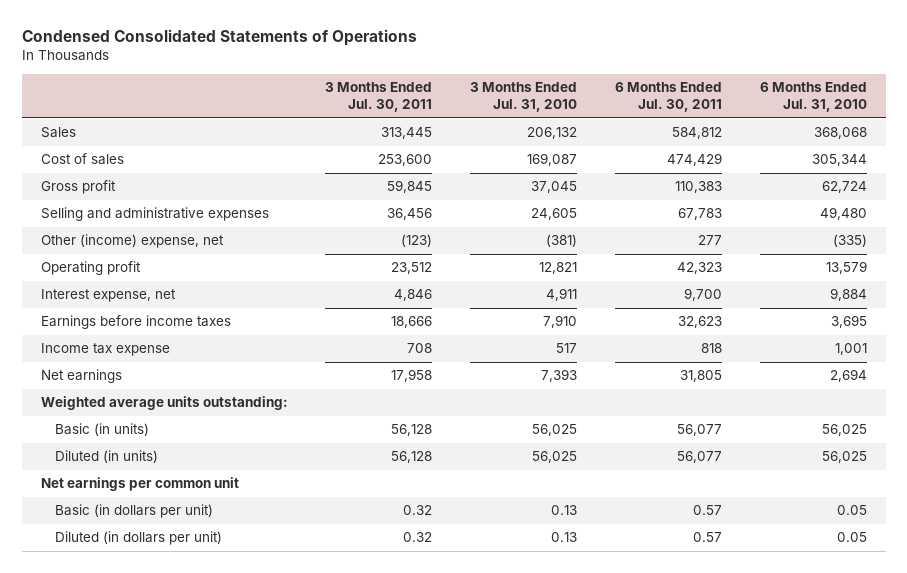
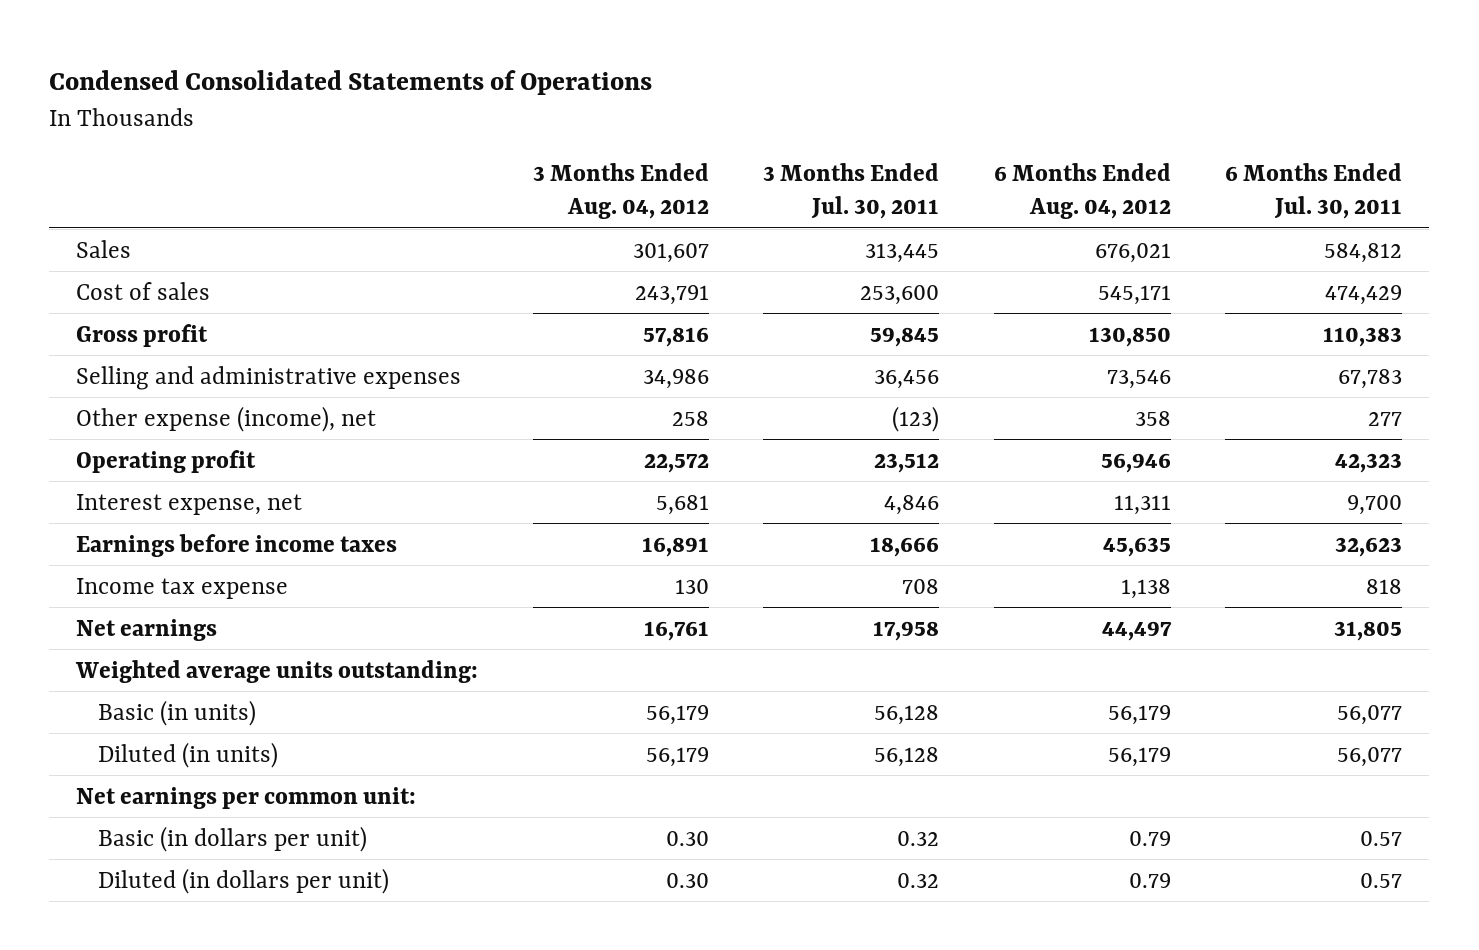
- | 3 Months Ended Jul. 30, 2011 | 3 Months Ended Jul. 31, 2010 | 6 Months Ended Jul. 30, 2011 | 6 Months Ended Jul. 31, 2010
+ | 3 Months Ended Aug. 04, 2012 | 3 Months Ended Jul. 30, 2011 | 6 Months Ended Aug. 04, 2012 | 6 Months Ended Jul. 30, 2011
- Other (income) expense, net | (123) | (381) | 277 | (335)
+ Other expense (income), net | 258 | (123) | 358 | 277
- Net earnings per common unit
+ Net earnings per common unit:

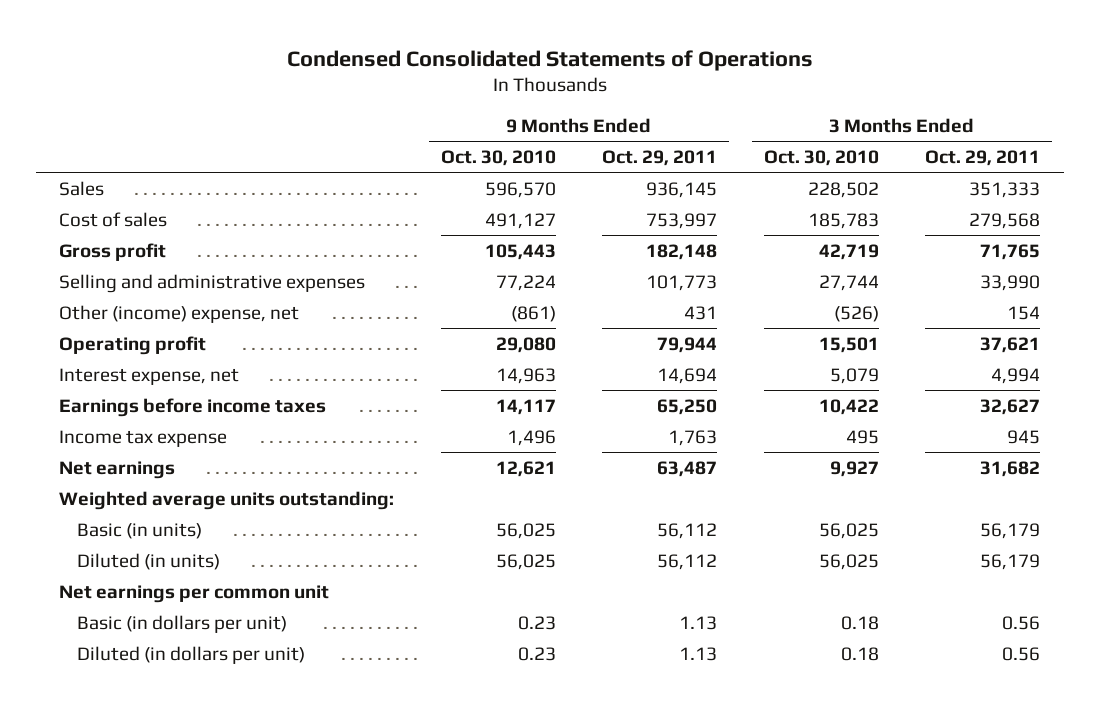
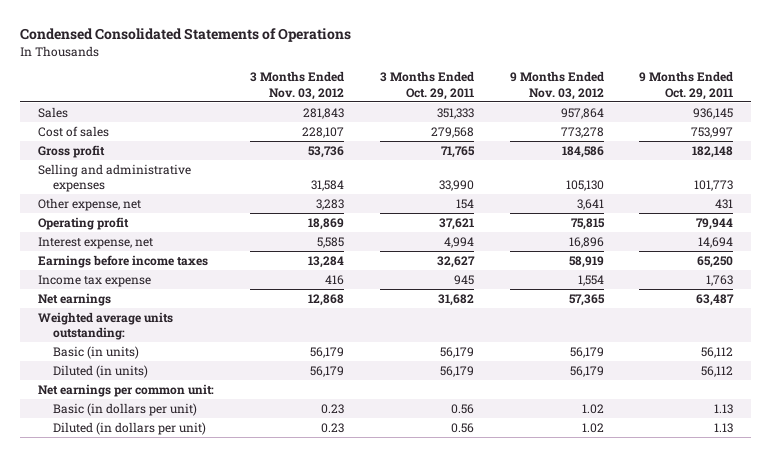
- | 9 Months Ended Oct. 30, 2010 | 9 Months Ended Oct. 29, 2011 | 3 Months Ended Oct. 30, 2010 | 3 Months Ended Oct. 29, 2011
+ | 3 Months Ended Nov. 03, 2012 | 3 Months Ended Oct. 29, 2011 | 9 Months Ended Nov. 03, 2012 | 9 Months Ended Oct. 29, 2011
- Other (income) expense, net | (861) | 431 | (526) | 154
+ Other expense, net | 3,283 | 154 | 3,641 | 431
- Net earnings per common unit
+ Net earnings per common unit:

